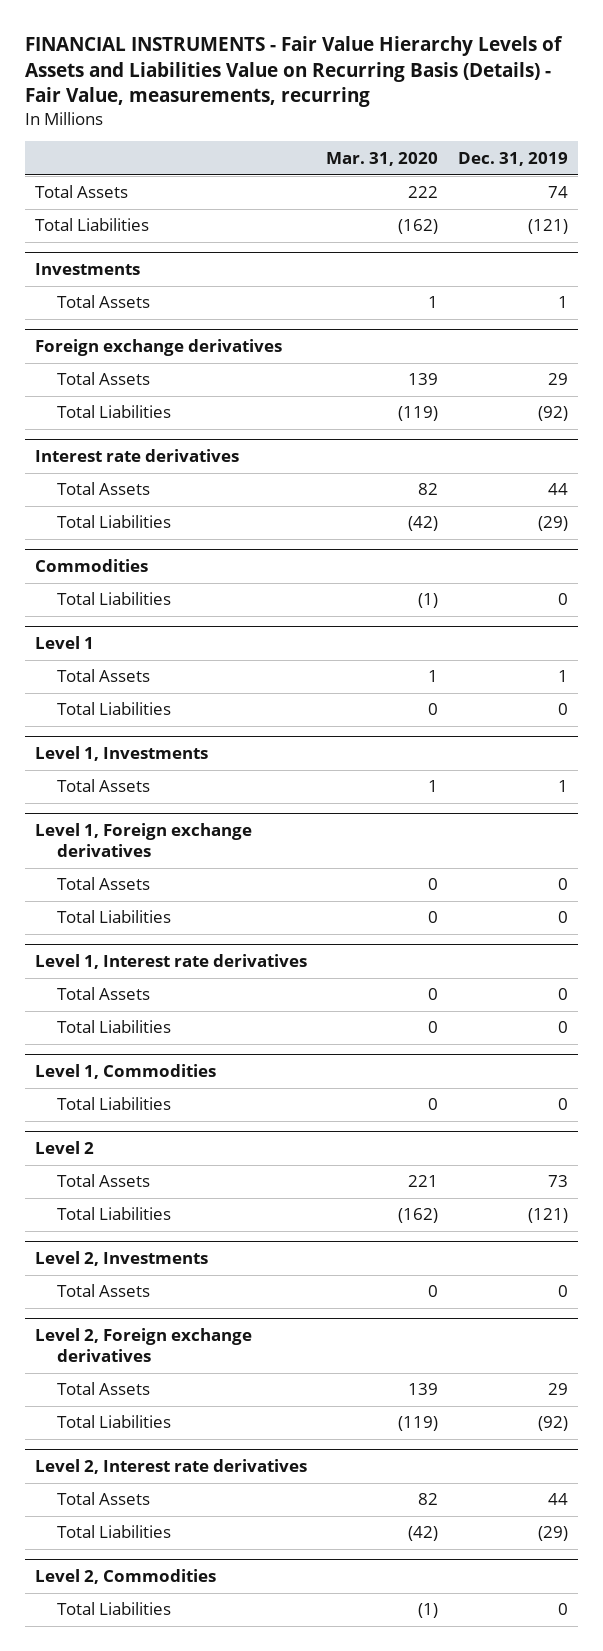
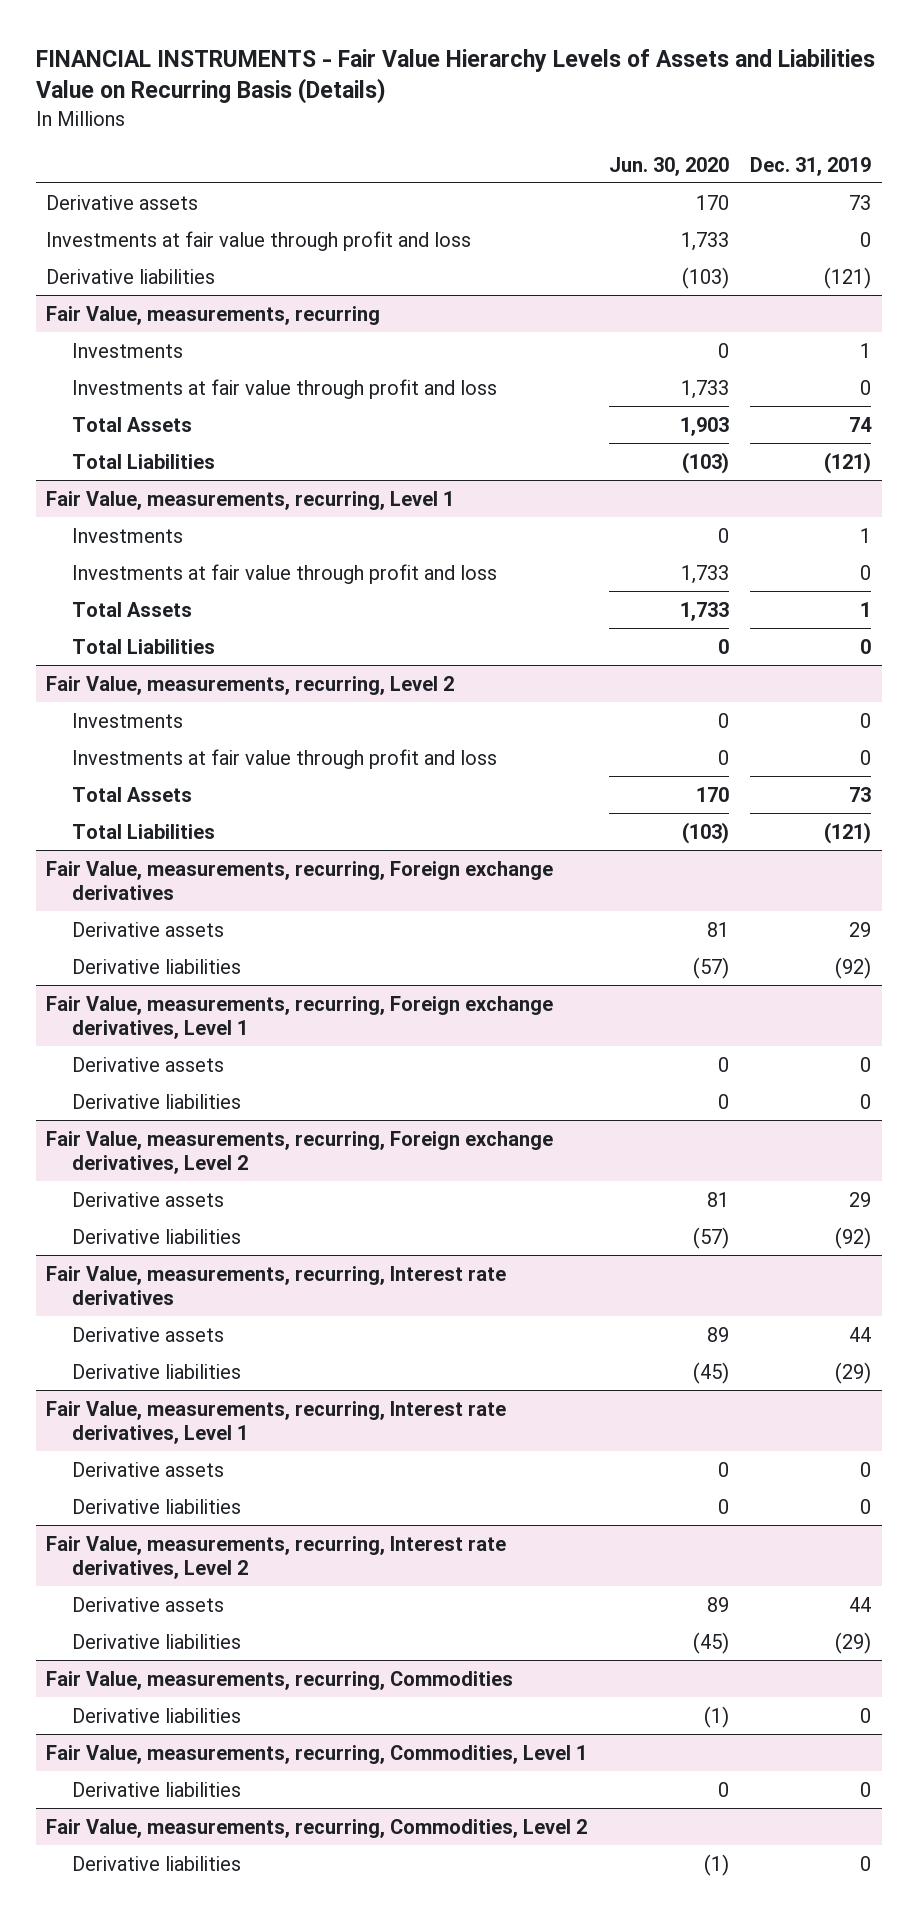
- FINANCIAL INSTRUMENTS - Fair Value Hierarchy Levels of Assets and Liabilities Value on Recurring Basis (Details) - Fair Value, measurements, recurring
+ FINANCIAL INSTRUMENTS - Fair Value Hierarchy Levels of Assets and Liabilities Value on Recurring Basis (Details)
- | Mar. 31, 2020 | Dec. 31, 2019
+ | Jun. 30, 2020 | Dec. 31, 2019
+ Derivative assets | 170 | 73
+ Investments at fair value through profit and loss | 1,733 | 0
+ Derivative liabilities | (103) | (121)
+ Fair Value, measurements, recurring
+ Investments | 0 | 1
+ Investments at fair value through profit and loss | 1,733 | 0
- Investments
- Total Assets | 1 | 1
- Foreign exchange derivatives
- Total Assets | 139 | 29
- Total Liabilities | (119) | (92)
- Interest rate derivatives
- Total Assets | 82 | 44
- Total Liabilities | (42) | (29)
- Commodities
- Total Liabilities | (1) | 0
- Level 1
- Total Assets | 1 | 1
- Total Liabilities | 0 | 0
- Level 1, Investments
+ Fair Value, measurements, recurring, Level 1
+ Investments | 0 | 1
+ Investments at fair value through profit and loss | 1,733 | 0
- Level 1, Foreign exchange derivatives
- Total Assets | 0 | 0
- Level 1, Interest rate derivatives
- Total Assets | 0 | 0
- Total Liabilities | 0 | 0
- Level 1, Commodities
- Total Liabilities | 0 | 0
- Level 2
+ Fair Value, measurements, recurring, Level 2
+ Investments | 0 | 0
+ Investments at fair value through profit and loss | 0 | 0
- Level 2, Investments
- Total Assets | 0 | 0
- Level 2, Foreign exchange derivatives
- Total Assets | 139 | 29
- Total Liabilities | (119) | (92)
- Level 2, Interest rate derivatives
- Total Assets | 82 | 44
- Total Liabilities | (42) | (29)
- Level 2, Commodities
- Total Liabilities | (1) | 0
+ Fair Value, measurements, recurring, Foreign exchange derivatives
+ Derivative assets | 81 | 29
+ Derivative liabilities | (57) | (92)
+ Fair Value, measurements, recurring, Foreign exchange derivatives, Level 1
+ Derivative assets | 0 | 0
+ Derivative liabilities | 0 | 0
+ Fair Value, measurements, recurring, Foreign exchange derivatives, Level 2
+ Derivative assets | 81 | 29
+ Derivative liabilities | (57) | (92)
+ Fair Value, measurements, recurring, Interest rate derivatives
+ Derivative assets | 89 | 44
+ Derivative liabilities | (45) | (29)
+ Fair Value, measurements, recurring, Interest rate derivatives, Level 1
+ Derivative assets | 0 | 0
+ Derivative liabilities | 0 | 0
+ Fair Value, measurements, recurring, Interest rate derivatives, Level 2
+ Derivative assets | 89 | 44
+ Derivative liabilities | (45) | (29)
+ Fair Value, measurements, recurring, Commodities
+ Derivative liabilities | (1) | 0
+ Fair Value, measurements, recurring, Commodities, Level 1
+ Derivative liabilities | 0 | 0
+ Fair Value, measurements, recurring, Commodities, Level 2
+ Derivative liabilities | (1) | 0

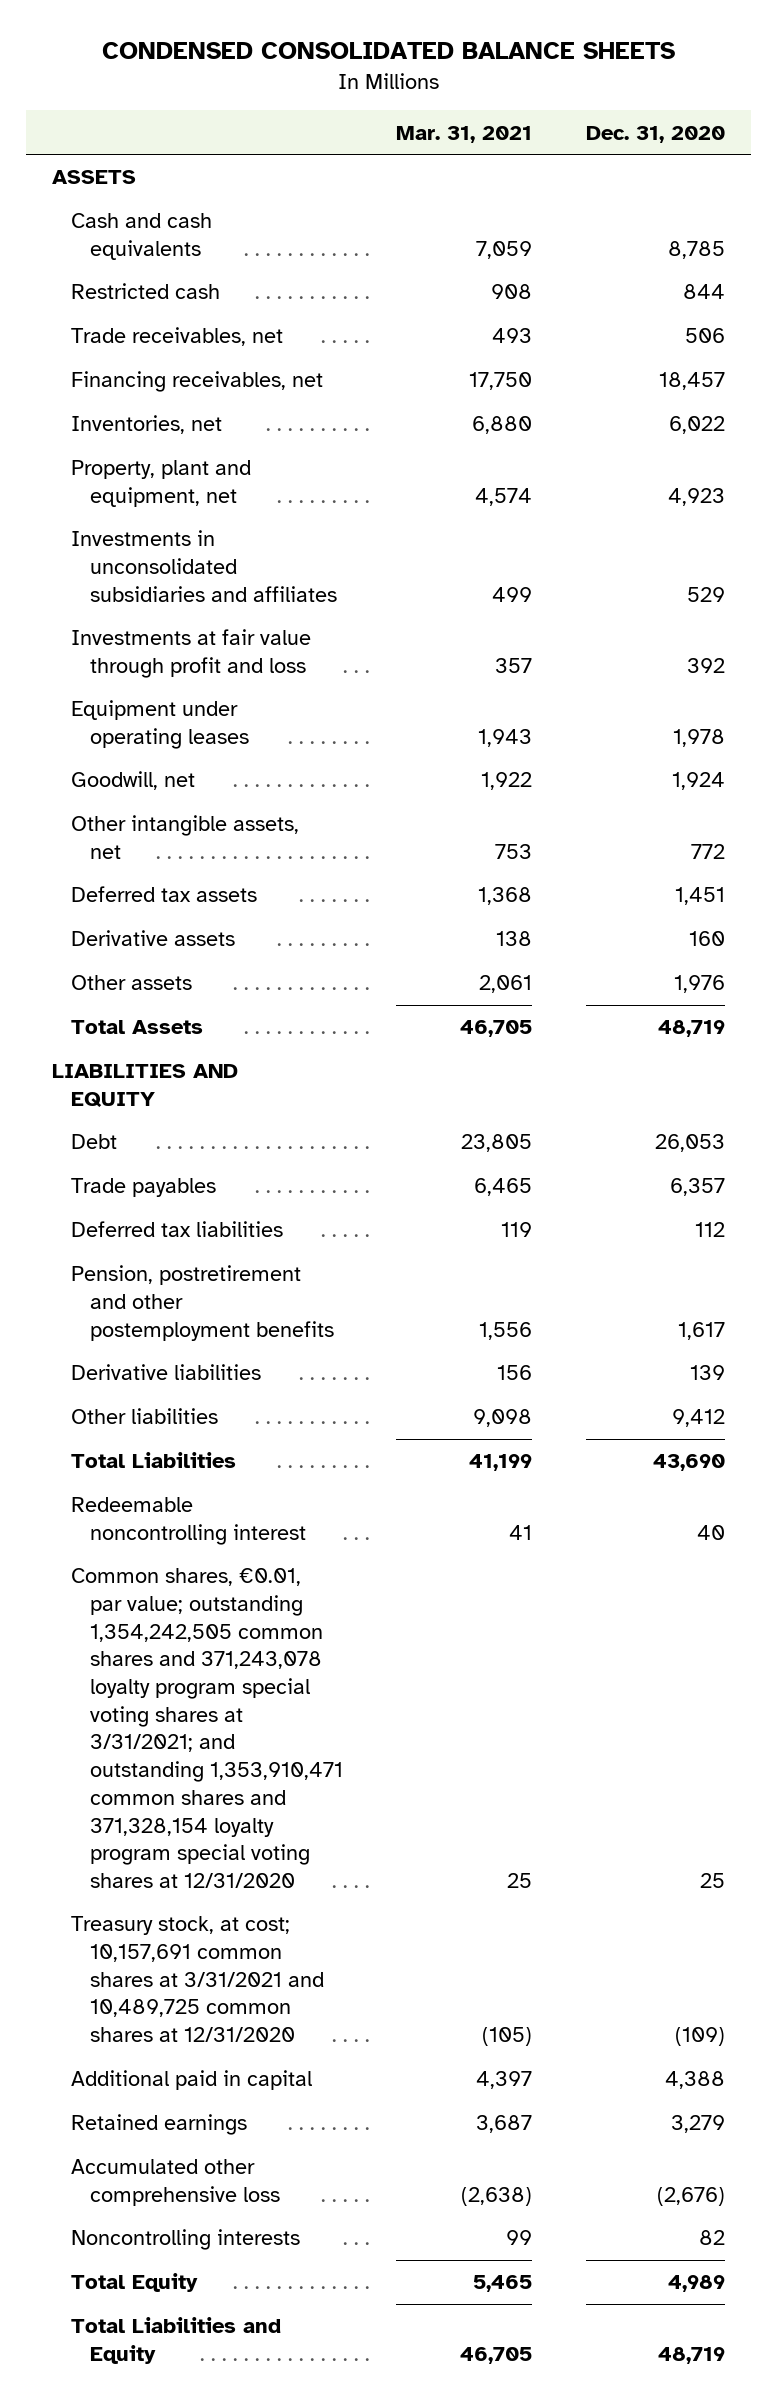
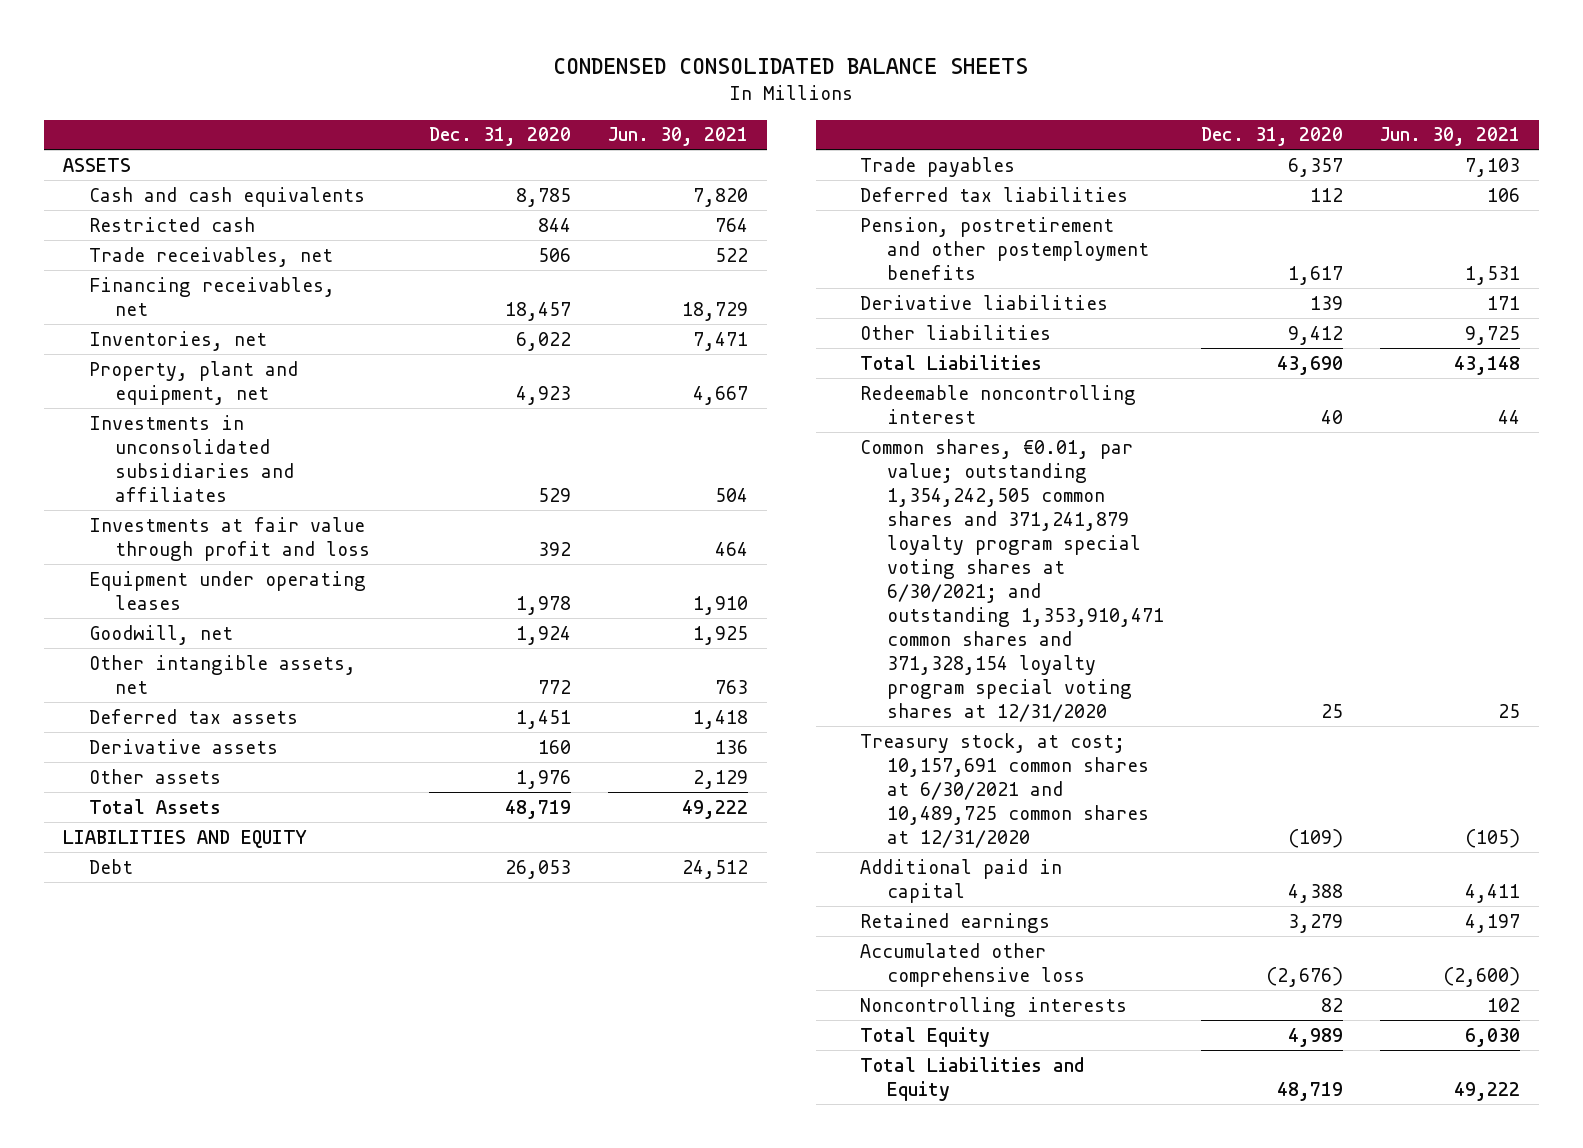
- | Mar. 31, 2021 | Dec. 31, 2020
+ | Dec. 31, 2020 | Jun. 30, 2021
- Common shares, €0.01, par value; outstanding 1,354,242,505 common shares and 371,243,078 loyalty program special voting shares at 3/31/2021; and outstanding 1,353,910,471 common shares and 371,328,154 loyalty program special voting shares at 12/31/2020 | 25 | 25
- Treasury stock, at cost; 10,157,691 common shares at 3/31/2021 and 10,489,725 common shares at 12/31/2020 | (105) | (109)
+ Common shares, €0.01, par value; outstanding 1,354,242,505 common shares and 371,241,879 loyalty program special voting shares at 6/30/2021; and outstanding 1,353,910,471 common shares and 371,328,154 loyalty program special voting shares at 12/31/2020 | 25 | 25
+ Treasury stock, at cost; 10,157,691 common shares at 6/30/2021 and 10,489,725 common shares at 12/31/2020 | (109) | (105)

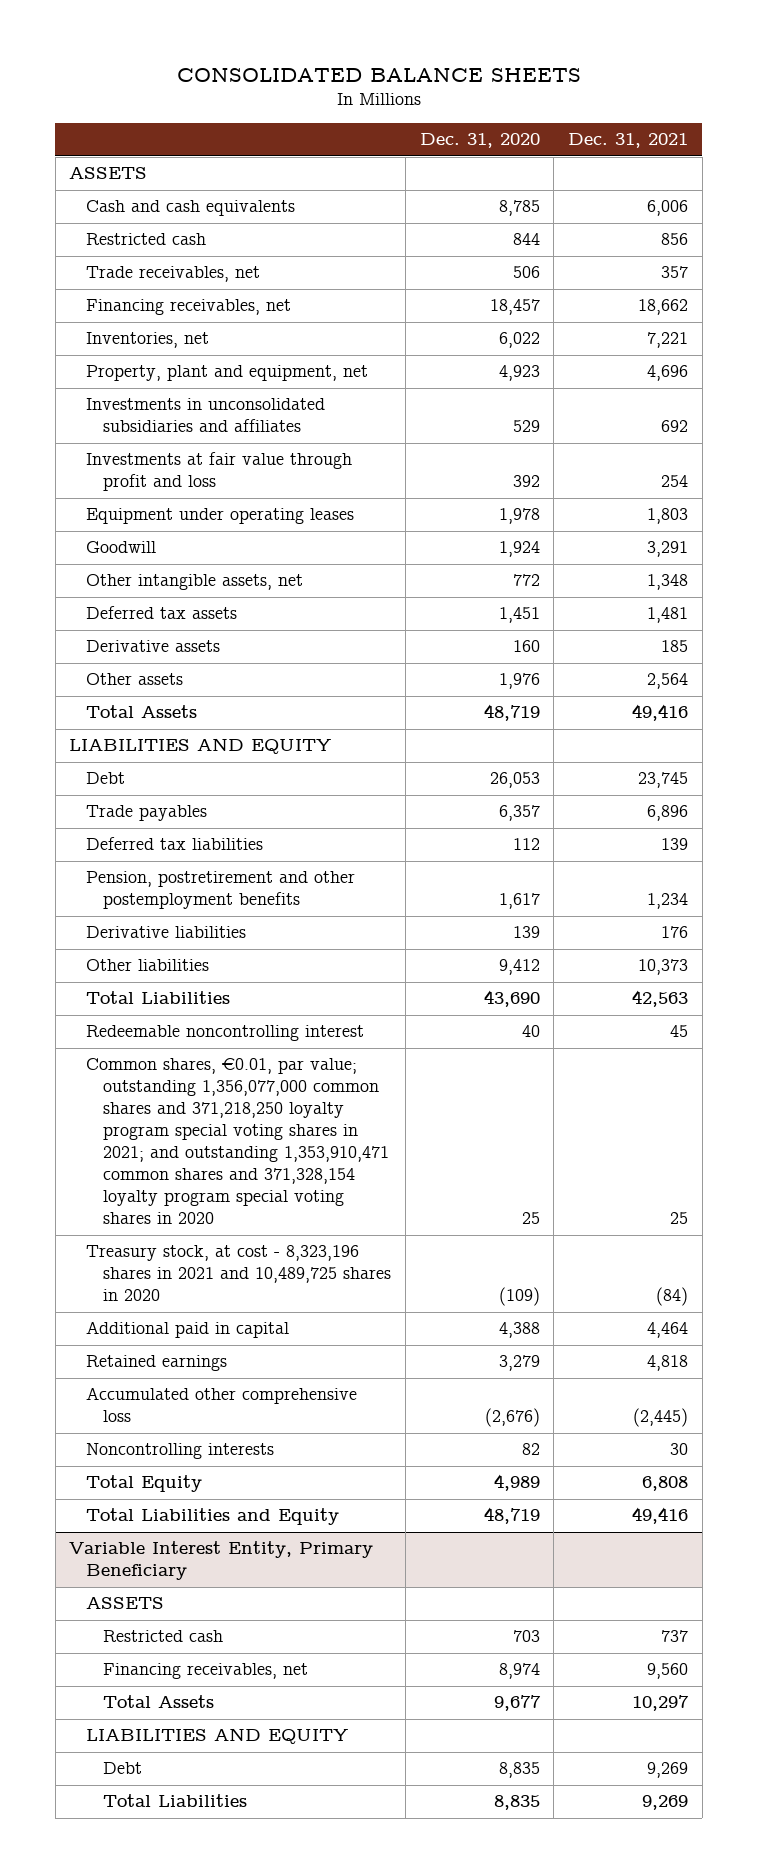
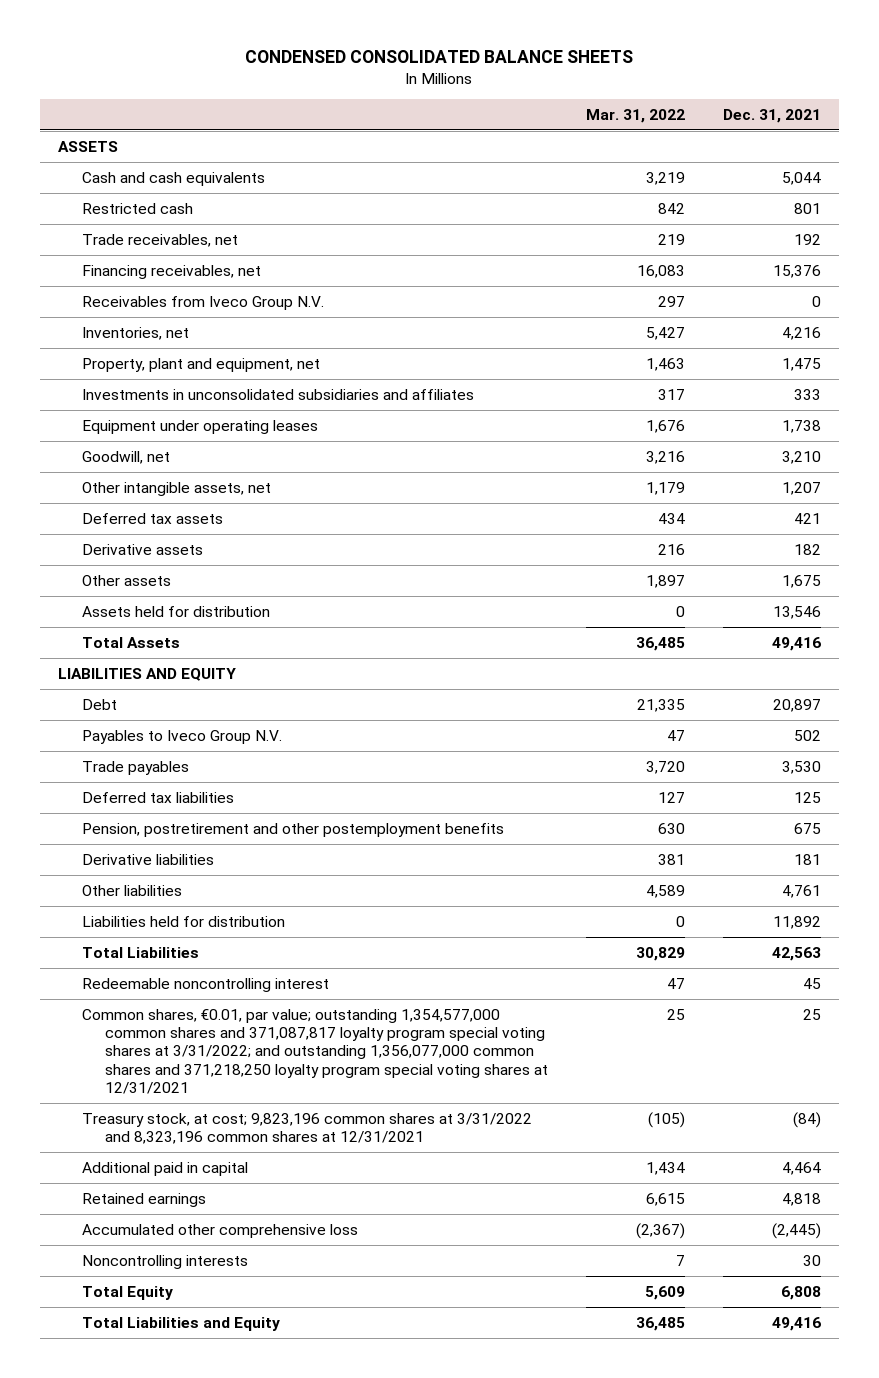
- CONSOLIDATED BALANCE SHEETS
+ CONDENSED CONSOLIDATED BALANCE SHEETS
- | Dec. 31, 2020 | Dec. 31, 2021
+ | Mar. 31, 2022 | Dec. 31, 2021
- Cash and cash equivalents | 8,785 | 6,006
- Restricted cash | 844 | 856
- Trade receivables, net | 506 | 357
- Financing receivables, net | 18,457 | 18,662
- Inventories, net | 6,022 | 7,221
- Property, plant and equipment, net | 4,923 | 4,696
- Investments in unconsolidated subsidiaries and affiliates | 529 | 692
- Investments at fair value through profit and loss | 392 | 254
- Equipment under operating leases | 1,978 | 1,803
- Goodwill | 1,924 | 3,291
- Other intangible assets, net | 772 | 1,348
- Deferred tax assets | 1,451 | 1,481
- Derivative assets | 160 | 185
- Other assets | 1,976 | 2,564
+ Cash and cash equivalents | 3,219 | 5,044
+ Restricted cash | 842 | 801
+ Trade receivables, net | 219 | 192
+ Financing receivables, net | 16,083 | 15,376
+ Receivables from Iveco Group N.V. | 297 | 0
+ Inventories, net | 5,427 | 4,216
+ Property, plant and equipment, net | 1,463 | 1,475
+ Investments in unconsolidated subsidiaries and affiliates | 317 | 333
+ Equipment under operating leases | 1,676 | 1,738
+ Goodwill, net | 3,216 | 3,210
+ Other intangible assets, net | 1,179 | 1,207
+ Deferred tax assets | 434 | 421
+ Derivative assets | 216 | 182
+ Other assets | 1,897 | 1,675
+ Assets held for distribution | 0 | 13,546
- Debt | 26,053 | 23,745
- Trade payables | 6,357 | 6,896
- Deferred tax liabilities | 112 | 139
- Pension, postretirement and other postemployment benefits | 1,617 | 1,234
- Derivative liabilities | 139 | 176
- Other liabilities | 9,412 | 10,373
+ Debt | 21,335 | 20,897
+ Payables to Iveco Group N.V. | 47 | 502
+ Trade payables | 3,720 | 3,530
+ Deferred tax liabilities | 127 | 125
+ Pension, postretirement and other postemployment benefits | 630 | 675
+ Derivative liabilities | 381 | 181
+ Other liabilities | 4,589 | 4,761
+ Liabilities held for distribution | 0 | 11,892
- Common shares, €0.01, par value; outstanding 1,356,077,000 common shares and 371,218,250 loyalty program special voting shares in 2021; and outstanding 1,353,910,471 common shares and 371,328,154 loyalty program special voting shares in 2020 | 25 | 25
- Treasury stock, at cost - 8,323,196 shares in 2021 and 10,489,725 shares in 2020 | (109) | (84)
+ Common shares, €0.01, par value; outstanding 1,354,577,000 common shares and 371,087,817 loyalty program special voting shares at 3/31/2022; and outstanding 1,356,077,000 common shares and 371,218,250 loyalty program special voting shares at 12/31/2021 | 25 | 25
+ Treasury stock, at cost; 9,823,196 common shares at 3/31/2022 and 8,323,196 common shares at 12/31/2021 | (105) | (84)
- Variable Interest Entity, Primary Beneficiary
- ASSETS
- Restricted cash | 703 | 737
- Financing receivables, net | 8,974 | 9,560
- Total Assets | 9,677 | 10,297
- LIABILITIES AND EQUITY
- Debt | 8,835 | 9,269
- Total Liabilities | 8,835 | 9,269

